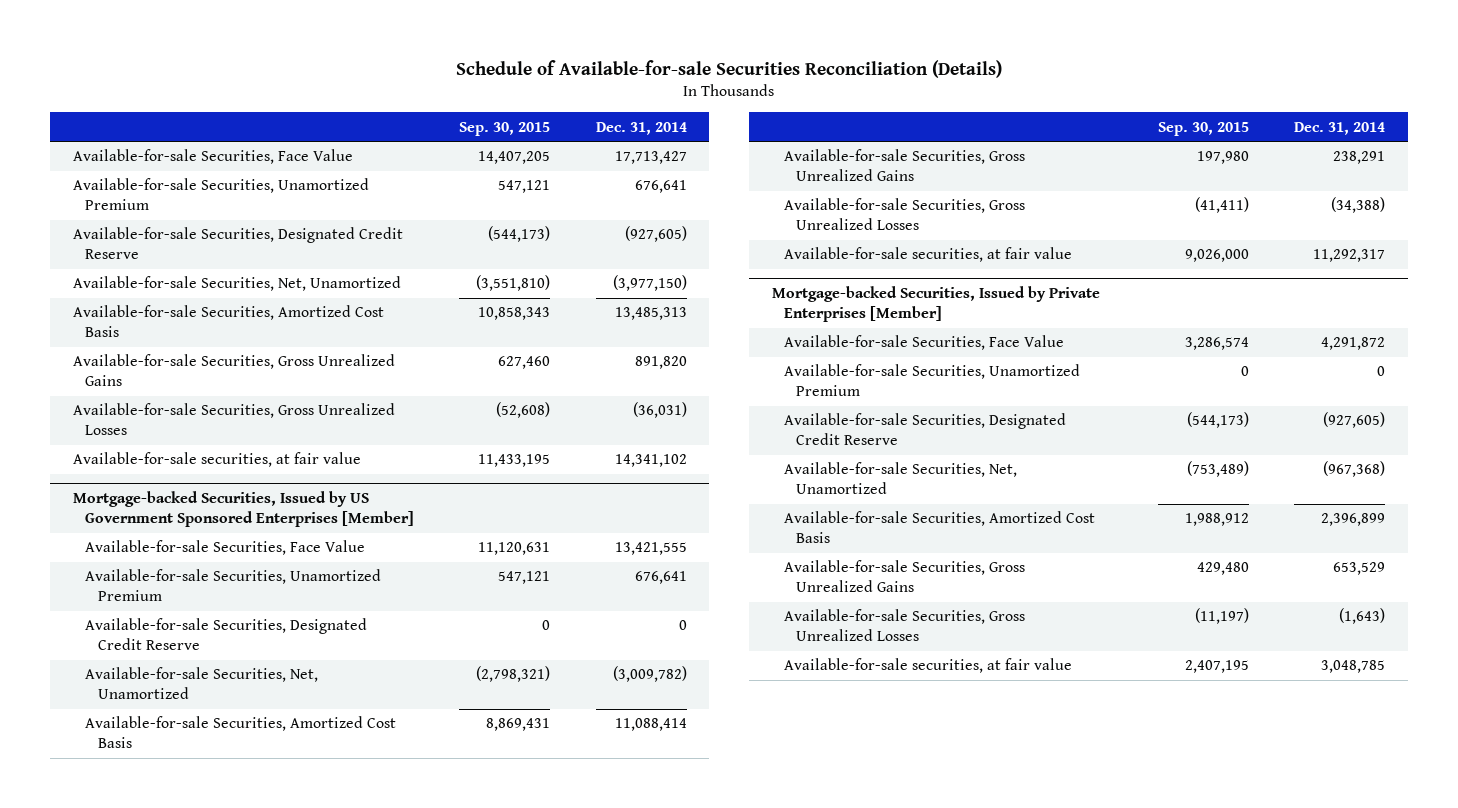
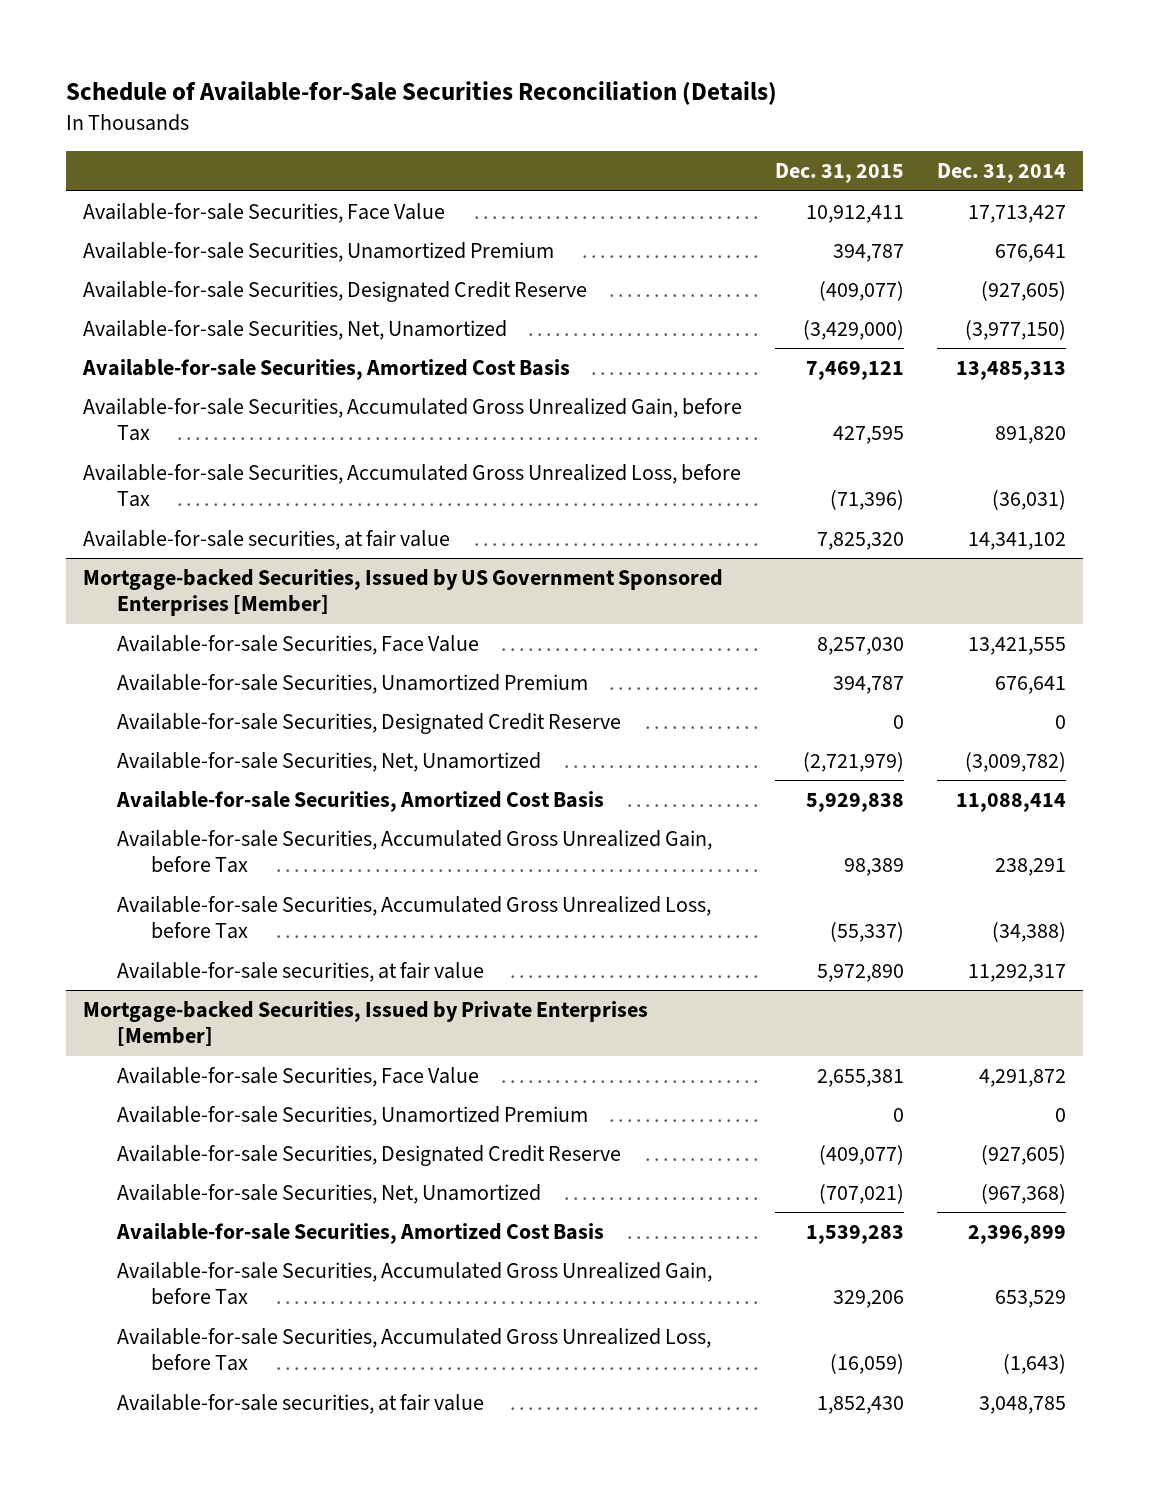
- Schedule of Available-for-sale Securities Reconciliation (Details)
+ Schedule of Available-for-Sale Securities Reconciliation (Details)
- | Sep. 30, 2015 | Dec. 31, 2014
+ | Dec. 31, 2015 | Dec. 31, 2014
- Available-for-sale Securities, Gross Unrealized Gains | 627,460 | 891,820
- Available-for-sale Securities, Gross Unrealized Losses | (52,608) | (36,031)
+ Available-for-sale Securities, Accumulated Gross Unrealized Gain, before Tax | 427,595 | 891,820
+ Available-for-sale Securities, Accumulated Gross Unrealized Loss, before Tax | (71,396) | (36,031)
@ Mortgage-backed Securities, Issued by US Government Sponsored Enterprises [Member]
- Available-for-sale Securities, Gross Unrealized Gains | 197,980 | 238,291
- Available-for-sale Securities, Gross Unrealized Losses | (41,411) | (34,388)
+ Available-for-sale Securities, Accumulated Gross Unrealized Gain, before Tax | 98,389 | 238,291
+ Available-for-sale Securities, Accumulated Gross Unrealized Loss, before Tax | (55,337) | (34,388)
@ Mortgage-backed Securities, Issued by Private Enterprises [Member]
- Available-for-sale Securities, Gross Unrealized Gains | 429,480 | 653,529
- Available-for-sale Securities, Gross Unrealized Losses | (11,197) | (1,643)
+ Available-for-sale Securities, Accumulated Gross Unrealized Gain, before Tax | 329,206 | 653,529
+ Available-for-sale Securities, Accumulated Gross Unrealized Loss, before Tax | (16,059) | (1,643)

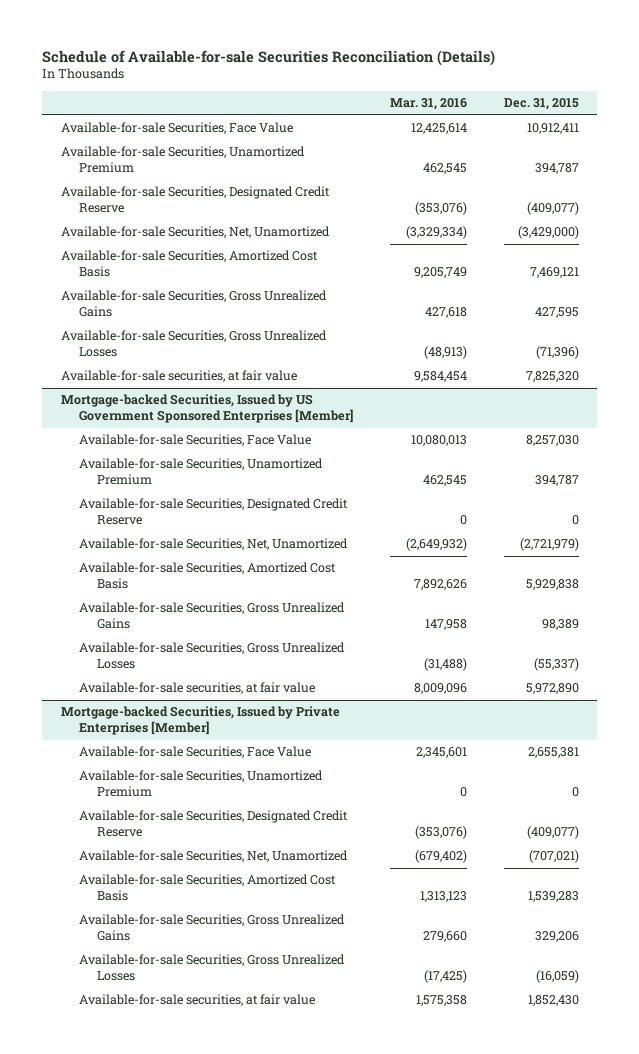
- Schedule of Available-for-Sale Securities Reconciliation (Details)
+ Schedule of Available-for-sale Securities Reconciliation (Details)
- | Dec. 31, 2015 | Dec. 31, 2014
+ | Mar. 31, 2016 | Dec. 31, 2015
- Available-for-sale Securities, Accumulated Gross Unrealized Gain, before Tax | 427,595 | 891,820
- Available-for-sale Securities, Accumulated Gross Unrealized Loss, before Tax | (71,396) | (36,031)
+ Available-for-sale Securities, Gross Unrealized Gains | 427,618 | 427,595
+ Available-for-sale Securities, Gross Unrealized Losses | (48,913) | (71,396)
@ Mortgage-backed Securities, Issued by US Government Sponsored Enterprises [Member]
- Available-for-sale Securities, Accumulated Gross Unrealized Gain, before Tax | 98,389 | 238,291
- Available-for-sale Securities, Accumulated Gross Unrealized Loss, before Tax | (55,337) | (34,388)
+ Available-for-sale Securities, Gross Unrealized Gains | 147,958 | 98,389
+ Available-for-sale Securities, Gross Unrealized Losses | (31,488) | (55,337)
@ Mortgage-backed Securities, Issued by Private Enterprises [Member]
- Available-for-sale Securities, Accumulated Gross Unrealized Gain, before Tax | 329,206 | 653,529
- Available-for-sale Securities, Accumulated Gross Unrealized Loss, before Tax | (16,059) | (1,643)
+ Available-for-sale Securities, Gross Unrealized Gains | 279,660 | 329,206
+ Available-for-sale Securities, Gross Unrealized Losses | (17,425) | (16,059)

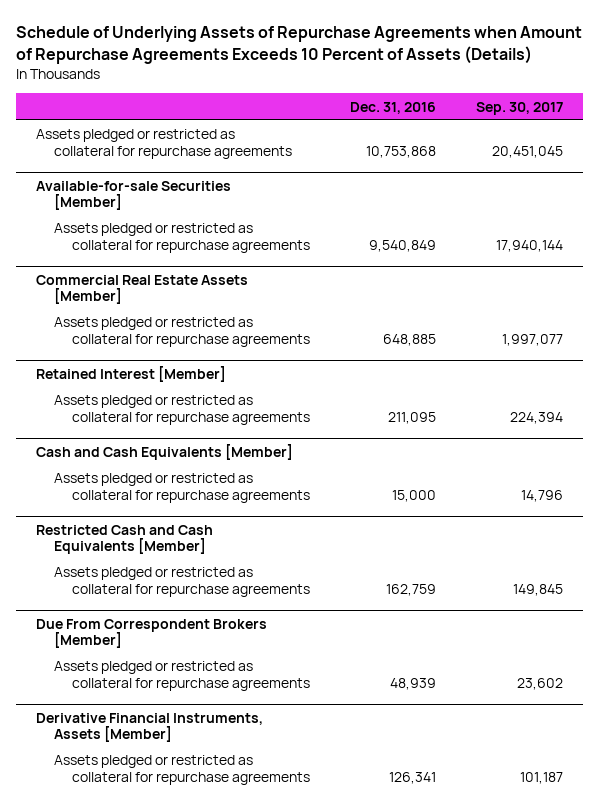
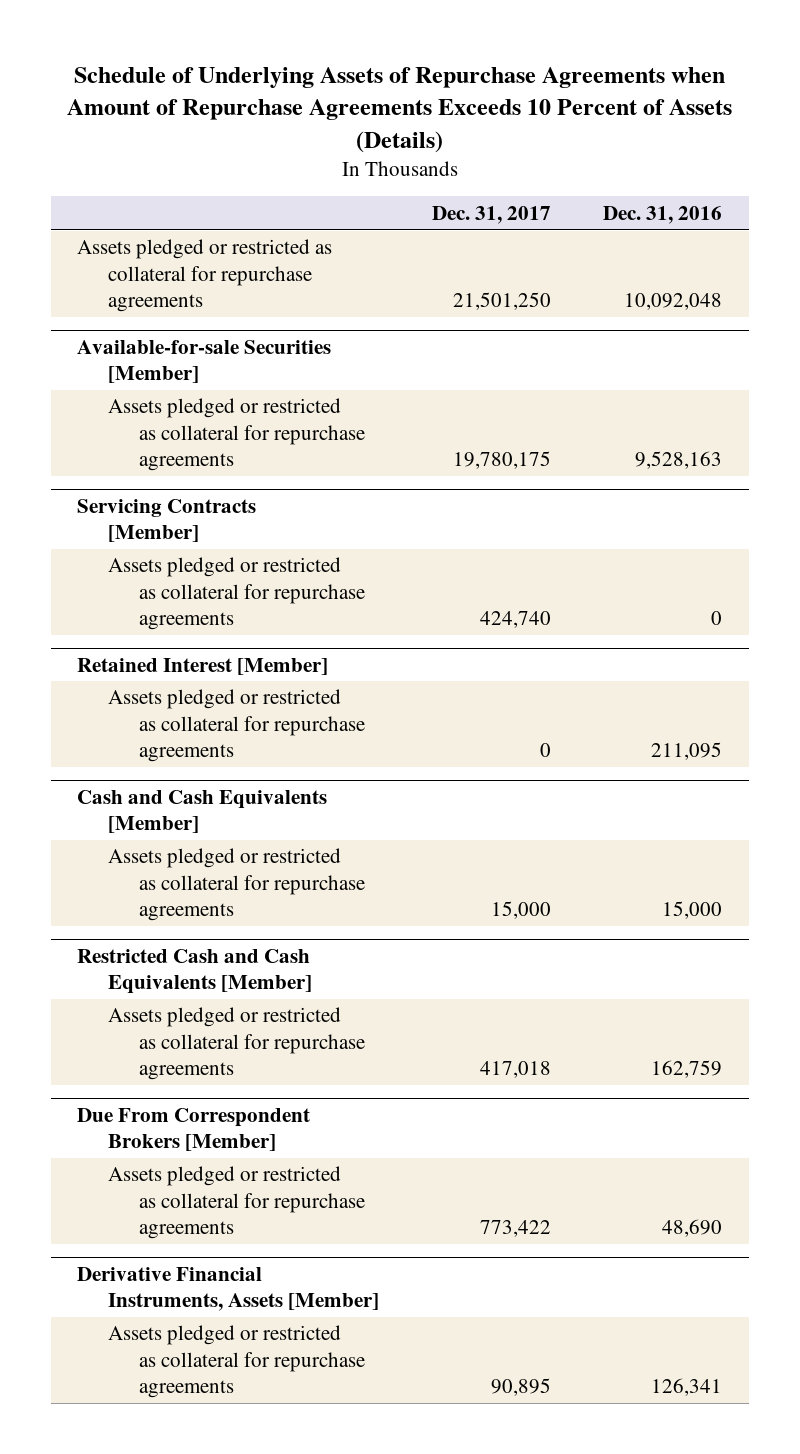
- | Dec. 31, 2016 | Sep. 30, 2017
+ | Dec. 31, 2017 | Dec. 31, 2016
- Assets pledged or restricted as collateral for repurchase agreements | 10,753,868 | 20,451,045
+ Assets pledged or restricted as collateral for repurchase agreements | 21,501,250 | 10,092,048
@ Available-for-sale Securities [Member]
- Assets pledged or restricted as collateral for repurchase agreements | 9,540,849 | 17,940,144
- Commercial Real Estate Assets [Member]
- Assets pledged or restricted as collateral for repurchase agreements | 648,885 | 1,997,077
@ Available-for-sale Securities [Member]
+ Assets pledged or restricted as collateral for repurchase agreements | 19,780,175 | 9,528,163
+ Servicing Contracts [Member]
+ Assets pledged or restricted as collateral for repurchase agreements | 424,740 | 0
@ Due From Correspondent Brokers [Member]
- Assets pledged or restricted as collateral for repurchase agreements | 48,939 | 23,602
+ Assets pledged or restricted as collateral for repurchase agreements | 773,422 | 48,690

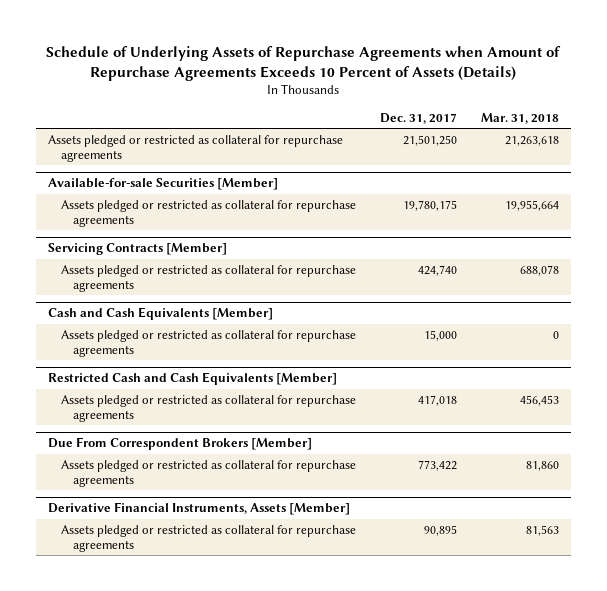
- | Dec. 31, 2017 | Dec. 31, 2016
+ | Dec. 31, 2017 | Mar. 31, 2018
- Retained Interest [Member]
- Assets pledged or restricted as collateral for repurchase agreements | 0 | 211,095

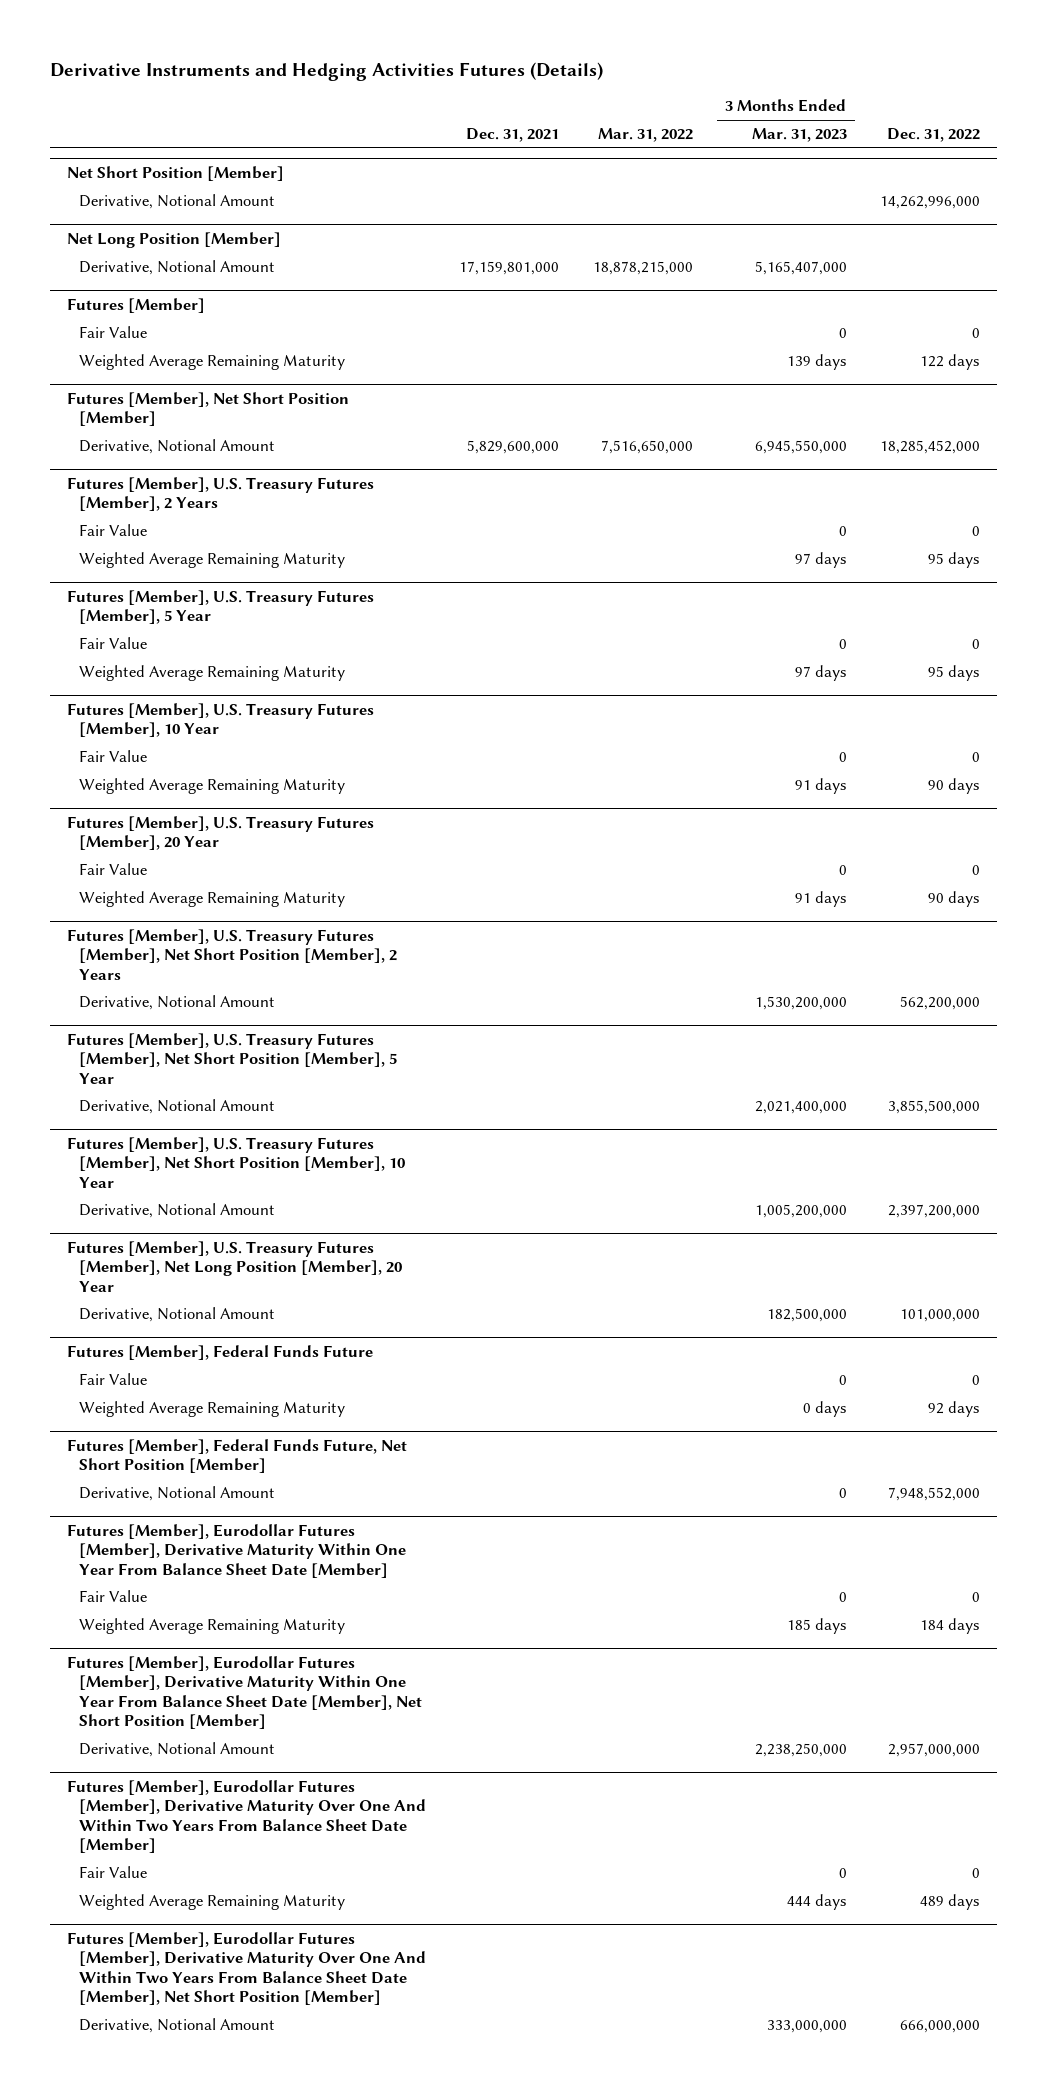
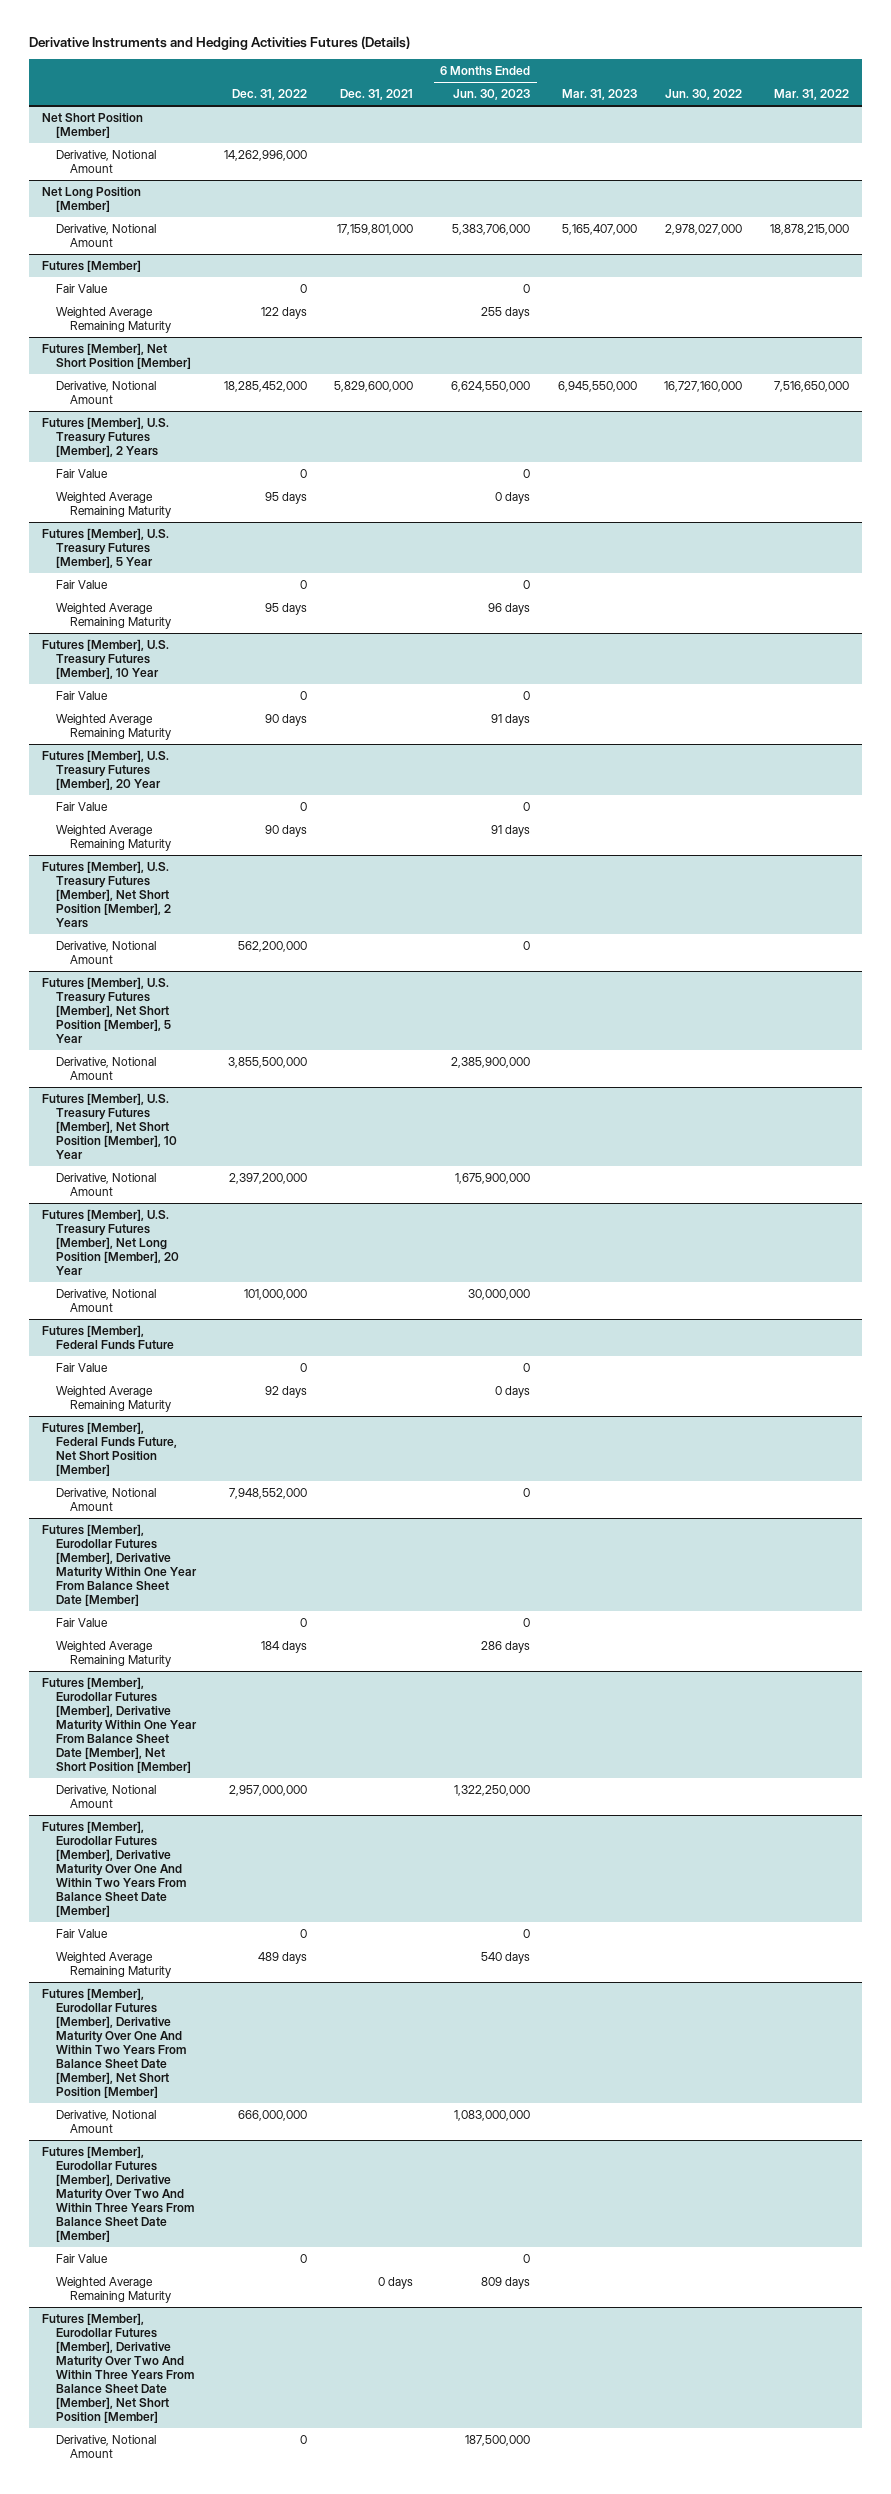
- | Dec. 31, 2021 | Mar. 31, 2022 | 3 Months Ended Mar. 31, 2023 | Dec. 31, 2022
+ | Dec. 31, 2022 | Dec. 31, 2021 | 6 Months Ended Jun. 30, 2023 | Mar. 31, 2023 | Jun. 30, 2022 | Mar. 31, 2022
+ Futures [Member], Eurodollar Futures [Member], Derivative Maturity Over Two And Within Three Years From Balance Sheet Date [Member]
+ Fair Value | 0 | | 0 | | |
+ Weighted Average Remaining Maturity | | 0 days | 809 days | | |
+ Futures [Member], Eurodollar Futures [Member], Derivative Maturity Over Two And Within Three Years From Balance Sheet Date [Member], Net Short Position [Member]
+ Derivative, Notional Amount | 0 | | 187,500,000 | | |

